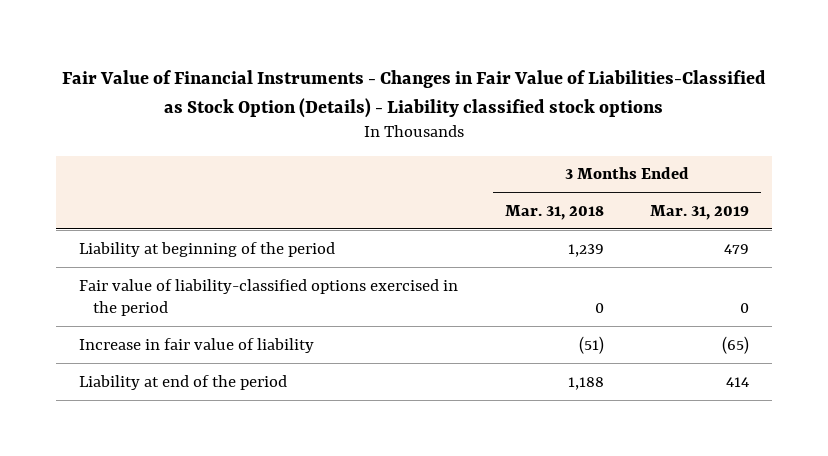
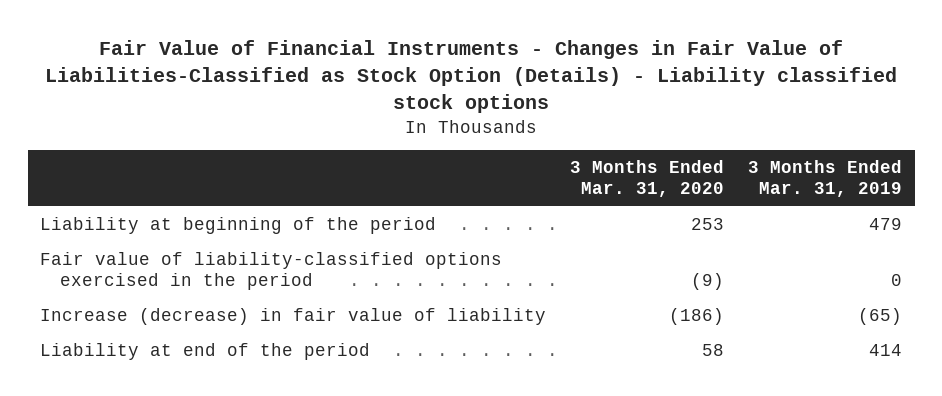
- | 3 Months Ended Mar. 31, 2018 | 3 Months Ended Mar. 31, 2019
+ | 3 Months Ended Mar. 31, 2020 | 3 Months Ended Mar. 31, 2019
- Increase in fair value of liability | (51) | (65)
+ Increase (decrease) in fair value of liability | (186) | (65)

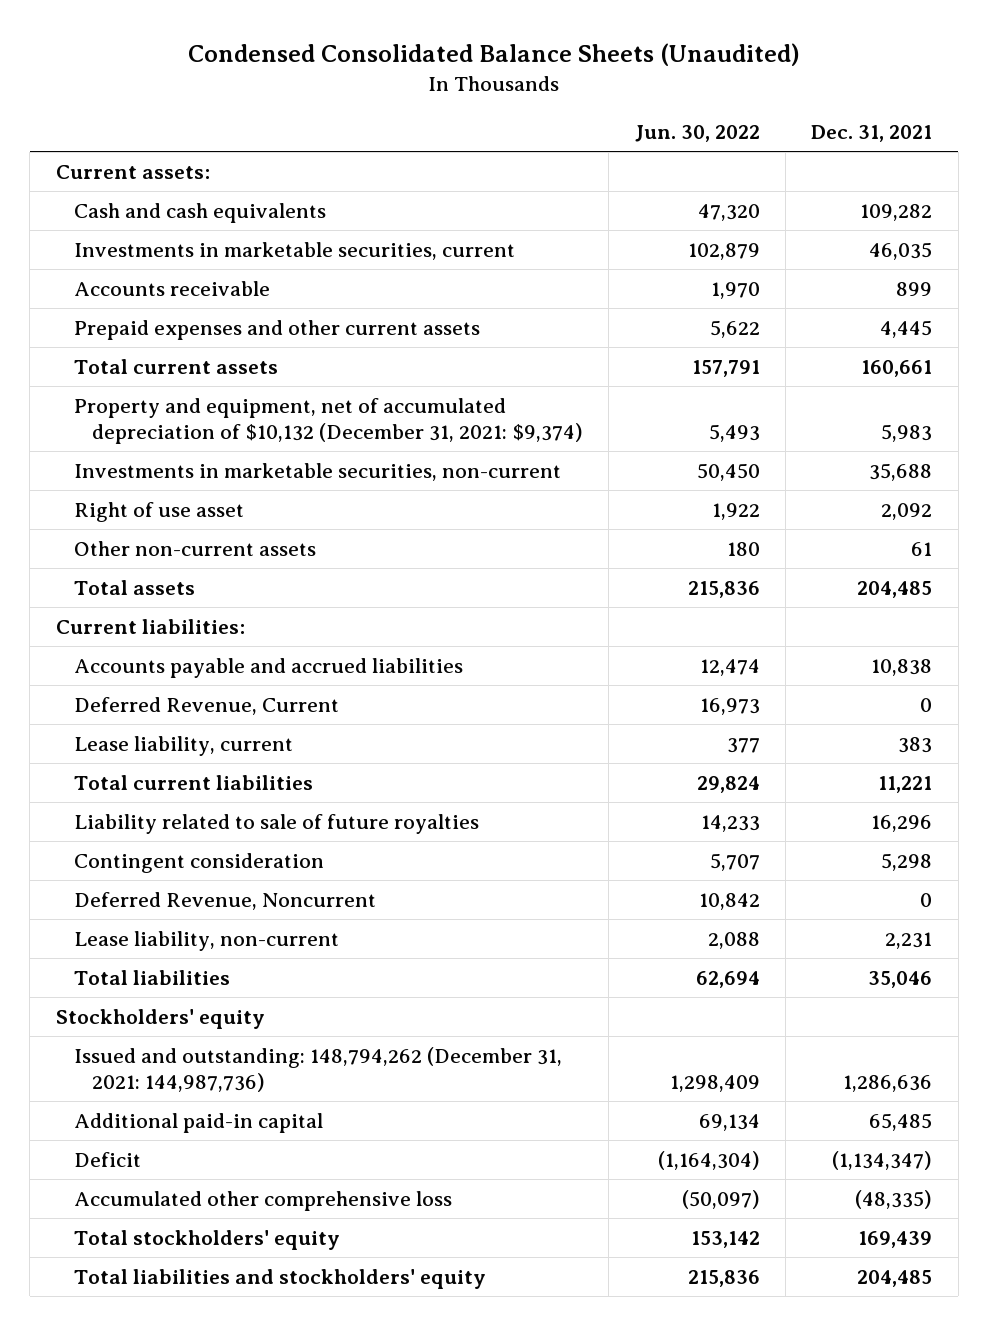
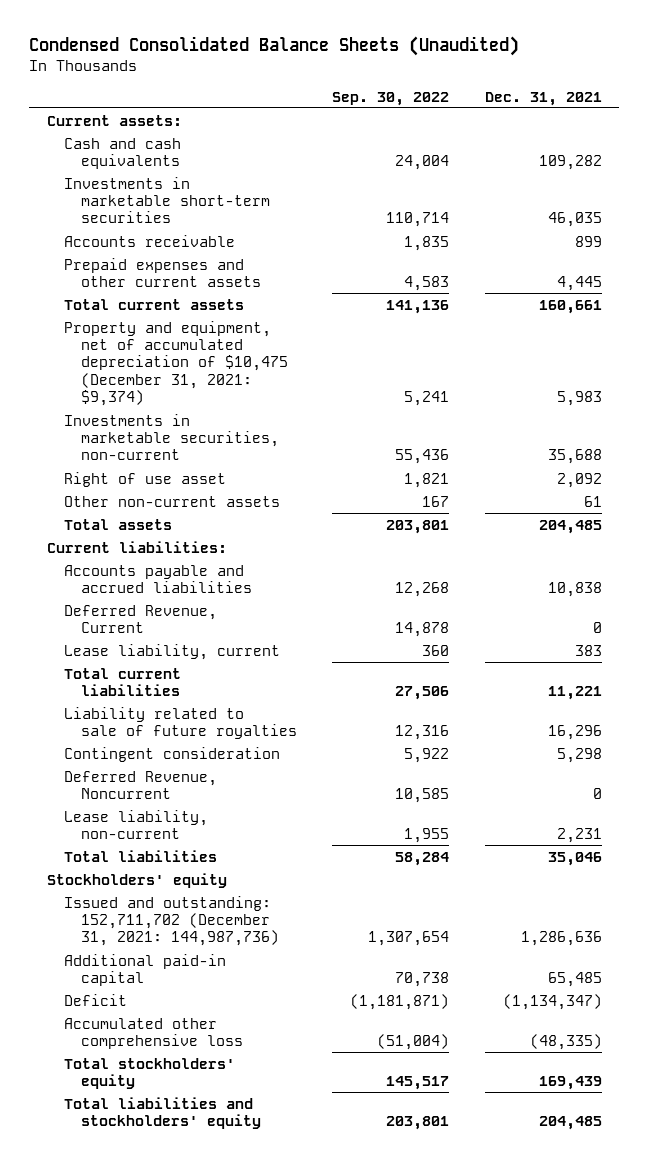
- | Jun. 30, 2022 | Dec. 31, 2021
+ | Sep. 30, 2022 | Dec. 31, 2021
- Investments in marketable securities, current | 102,879 | 46,035
+ Investments in marketable short-term securities | 110,714 | 46,035
- Property and equipment, net of accumulated depreciation of $10,132 (December 31, 2021: $9,374) | 5,493 | 5,983
+ Property and equipment, net of accumulated depreciation of $10,475 (December 31, 2021: $9,374) | 5,241 | 5,983
- Issued and outstanding: 148,794,262 (December 31, 2021: 144,987,736) | 1,298,409 | 1,286,636
+ Issued and outstanding: 152,711,702 (December 31, 2021: 144,987,736) | 1,307,654 | 1,286,636

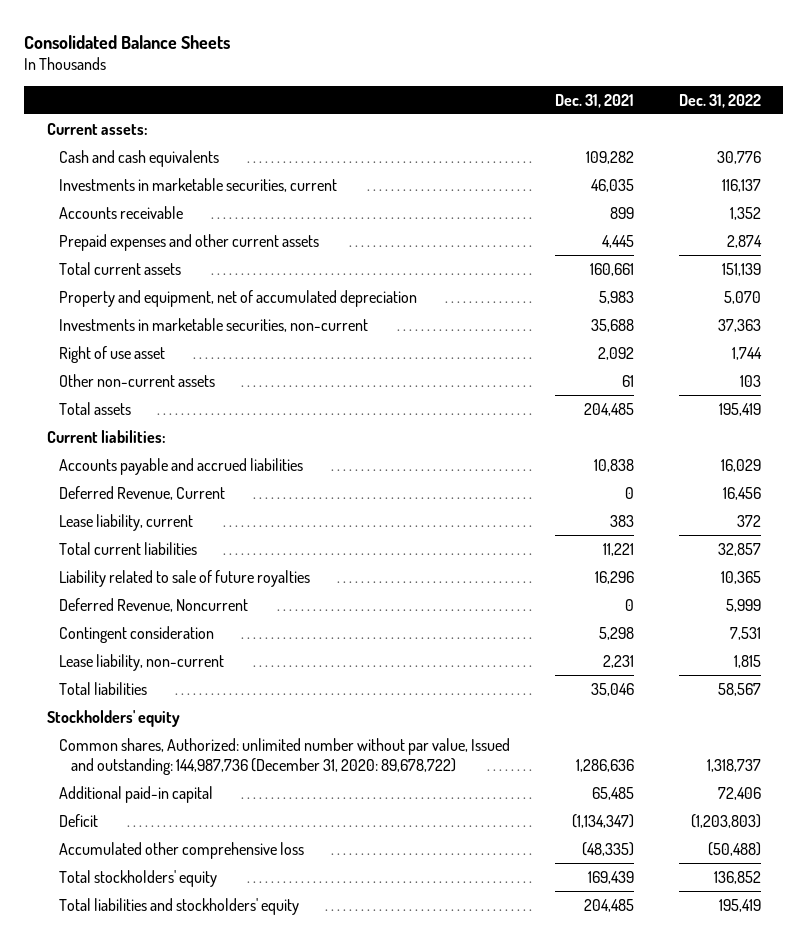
- Condensed Consolidated Balance Sheets (Unaudited)
+ Consolidated Balance Sheets
- | Sep. 30, 2022 | Dec. 31, 2021
+ | Dec. 31, 2021 | Dec. 31, 2022
- Investments in marketable short-term securities | 110,714 | 46,035
+ Investments in marketable securities, current | 46,035 | 116,137
- Property and equipment, net of accumulated depreciation of $10,475 (December 31, 2021: $9,374) | 5,241 | 5,983
+ Property and equipment, net of accumulated depreciation | 5,983 | 5,070
moved down: Contingent consideration | 5,298 | 7,531
- Issued and outstanding: 152,711,702 (December 31, 2021: 144,987,736) | 1,307,654 | 1,286,636
+ Common shares, Authorized: unlimited number without par value, Issued and outstanding: 144,987,736 (December 31, 2020: 89,678,722) | 1,286,636 | 1,318,737

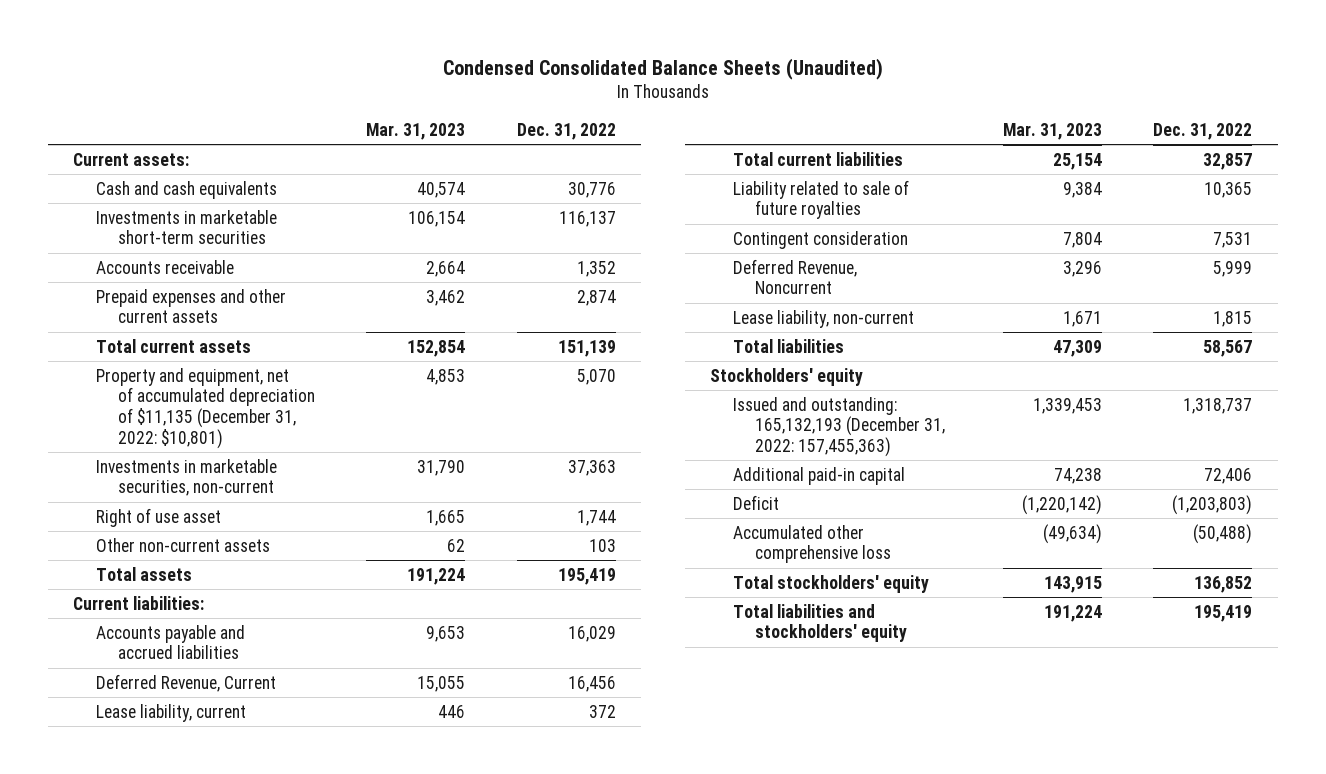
- Consolidated Balance Sheets
+ Condensed Consolidated Balance Sheets (Unaudited)
- | Dec. 31, 2021 | Dec. 31, 2022
+ | Mar. 31, 2023 | Dec. 31, 2022
- Investments in marketable securities, current | 46,035 | 116,137
+ Investments in marketable short-term securities | 106,154 | 116,137
- Property and equipment, net of accumulated depreciation | 5,983 | 5,070
+ Property and equipment, net of accumulated depreciation of $11,135 (December 31, 2022: $10,801) | 4,853 | 5,070
moved down: Deferred Revenue, Noncurrent | 3,296 | 5,999
- Common shares, Authorized: unlimited number without par value, Issued and outstanding: 144,987,736 (December 31, 2020: 89,678,722) | 1,286,636 | 1,318,737
+ Issued and outstanding: 165,132,193 (December 31, 2022: 157,455,363) | 1,339,453 | 1,318,737

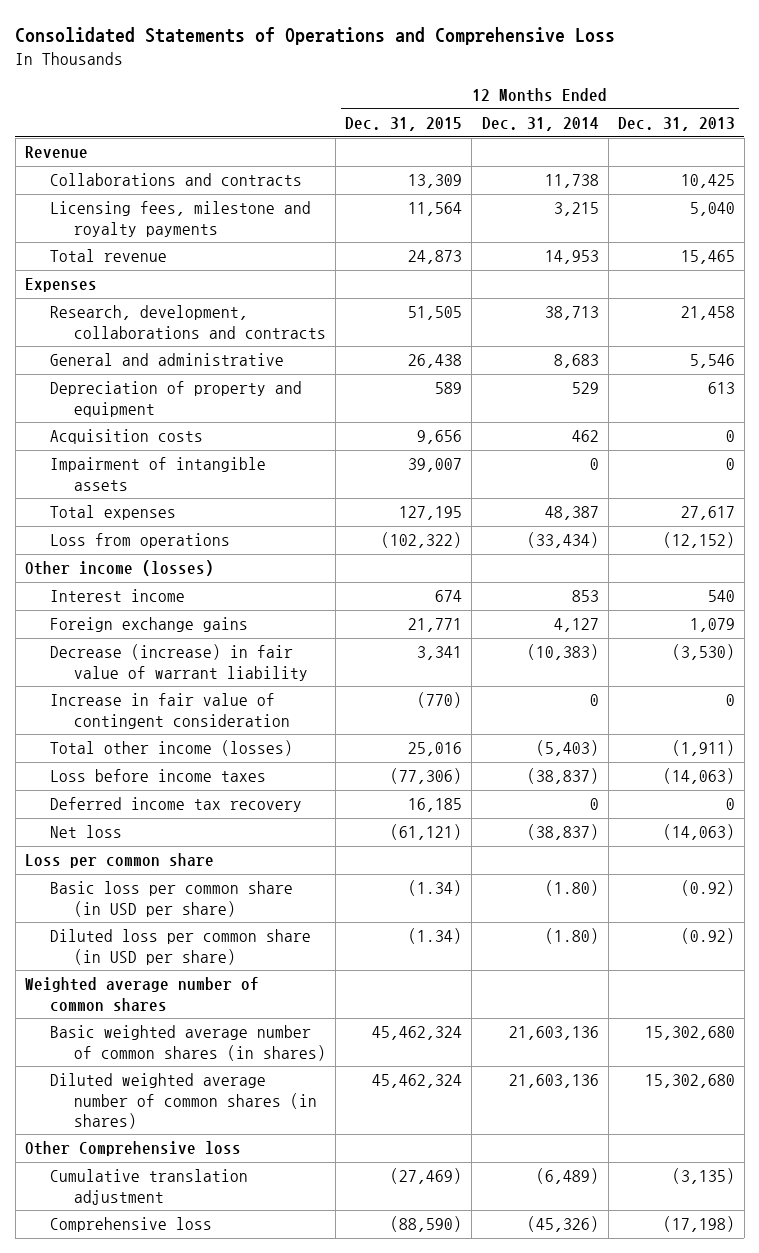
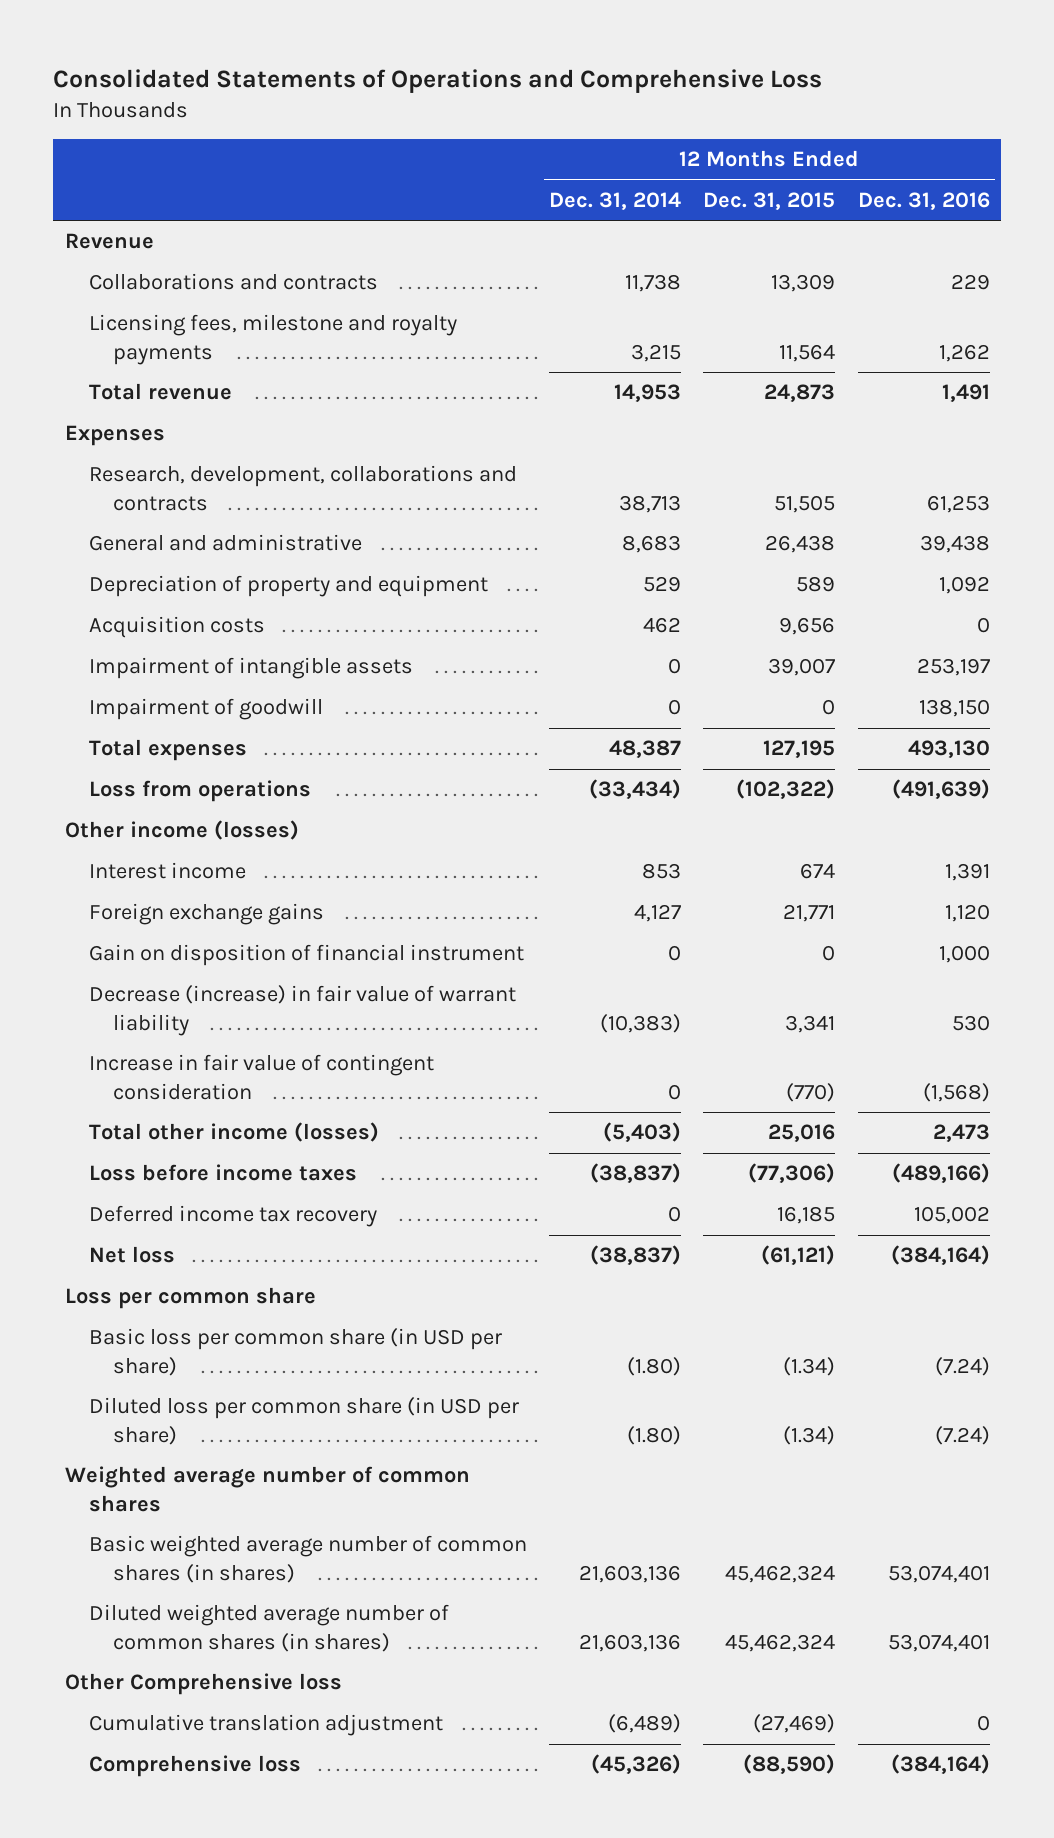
- | 12 Months Ended Dec. 31, 2015 | 12 Months Ended Dec. 31, 2014 | 12 Months Ended Dec. 31, 2013
+ | 12 Months Ended Dec. 31, 2014 | 12 Months Ended Dec. 31, 2015 | 12 Months Ended Dec. 31, 2016
+ Impairment of goodwill | 0 | 0 | 138,150
+ Gain on disposition of financial instrument | 0 | 0 | 1,000

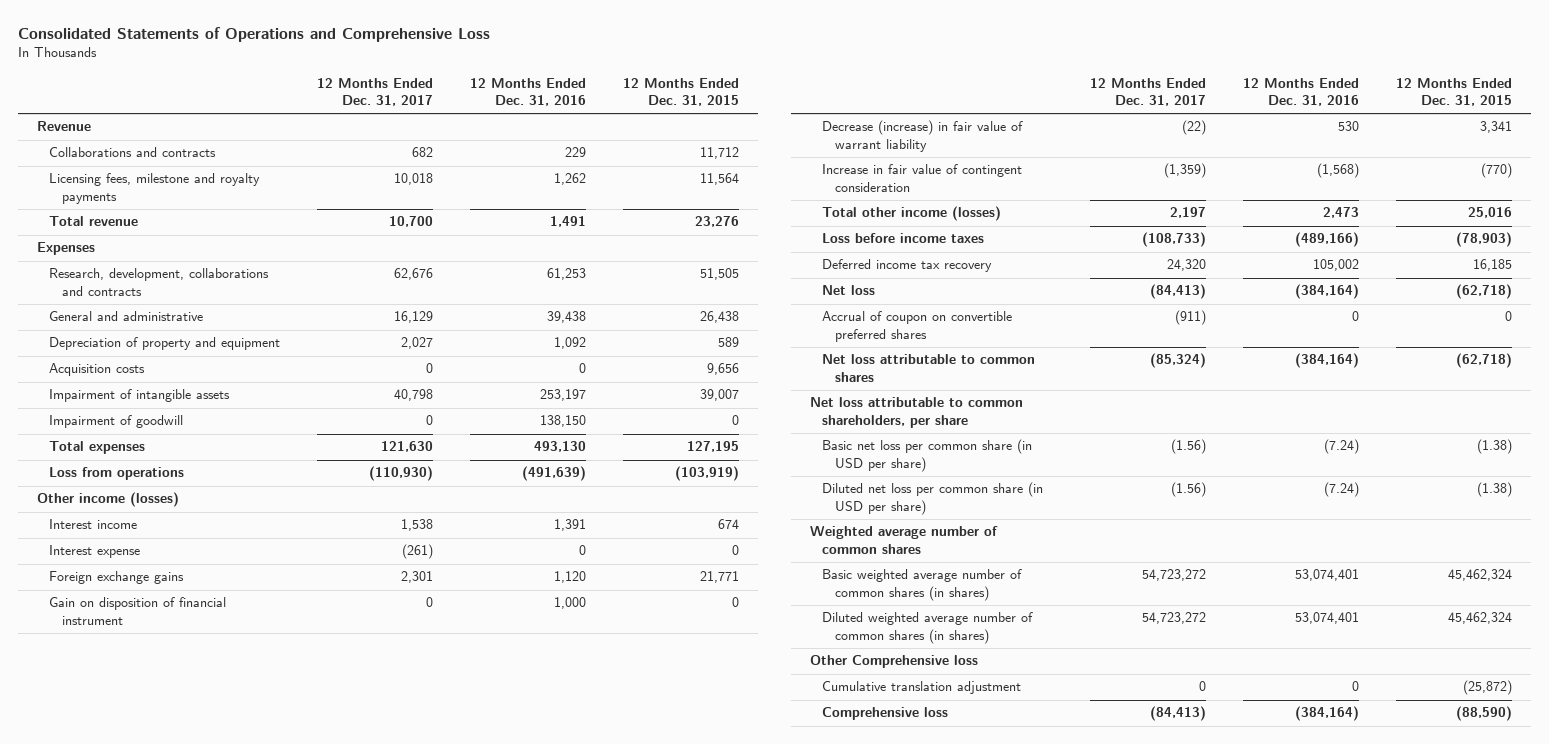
- | 12 Months Ended Dec. 31, 2014 | 12 Months Ended Dec. 31, 2015 | 12 Months Ended Dec. 31, 2016
+ | 12 Months Ended Dec. 31, 2017 | 12 Months Ended Dec. 31, 2016 | 12 Months Ended Dec. 31, 2015
- Collaborations and contracts | 11,738 | 13,309 | 229
+ Collaborations and contracts | 682 | 229 | 11,712
- Total revenue | 14,953 | 24,873 | 1,491
+ Total revenue | 10,700 | 1,491 | 23,276
- Loss from operations | (33,434) | (102,322) | (491,639)
+ Loss from operations | (110,930) | (491,639) | (103,919)
+ Interest expense | (261) | 0 | 0
- Loss before income taxes | (38,837) | (77,306) | (489,166)
+ Loss before income taxes | (108,733) | (489,166) | (78,903)
- Net loss | (38,837) | (61,121) | (384,164)
- Loss per common share
- Basic loss per common share (in USD per share) | (1.80) | (1.34) | (7.24)
- Diluted loss per common share (in USD per share) | (1.80) | (1.34) | (7.24)
+ Net loss | (84,413) | (384,164) | (62,718)
+ Accrual of coupon on convertible preferred shares | (911) | 0 | 0
+ Net loss attributable to common shares | (85,324) | (384,164) | (62,718)
+ Net loss attributable to common shareholders, per share
+ Basic net loss per common share (in USD per share) | (1.56) | (7.24) | (1.38)
+ Diluted net loss per common share (in USD per share) | (1.56) | (7.24) | (1.38)
- Cumulative translation adjustment | (6,489) | (27,469) | 0
+ Cumulative translation adjustment | 0 | 0 | (25,872)

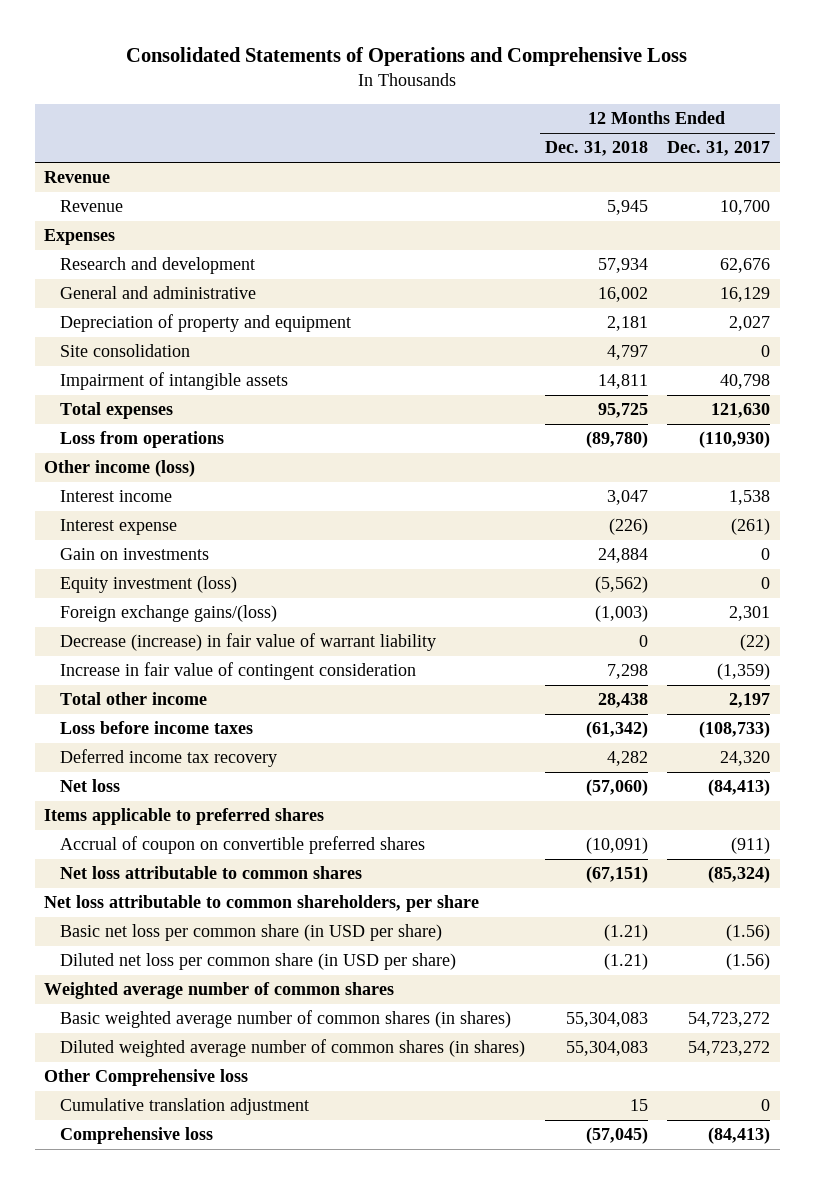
- | 12 Months Ended Dec. 31, 2017 | 12 Months Ended Dec. 31, 2016 | 12 Months Ended Dec. 31, 2015
+ | 12 Months Ended Dec. 31, 2018 | 12 Months Ended Dec. 31, 2017
- Collaborations and contracts | 682 | 229 | 11,712
- Licensing fees, milestone and royalty payments | 10,018 | 1,262 | 11,564
- Total revenue | 10,700 | 1,491 | 23,276
+ Revenue | 5,945 | 10,700
- Research, development, collaborations and contracts | 62,676 | 61,253 | 51,505
+ Research and development | 57,934 | 62,676
- Acquisition costs | 0 | 0 | 9,656
+ Site consolidation | 4,797 | 0
- Impairment of goodwill | 0 | 138,150 | 0
- Other income (losses)
+ Other income (loss)
- Foreign exchange gains | 2,301 | 1,120 | 21,771
- Gain on disposition of financial instrument | 0 | 1,000 | 0
+ Gain on investments | 24,884 | 0
+ Equity investment (loss) | (5,562) | 0
+ Foreign exchange gains/(loss) | (1,003) | 2,301
- Total other income (losses) | 2,197 | 2,473 | 25,016
+ Total other income | 28,438 | 2,197
+ Items applicable to preferred shares

